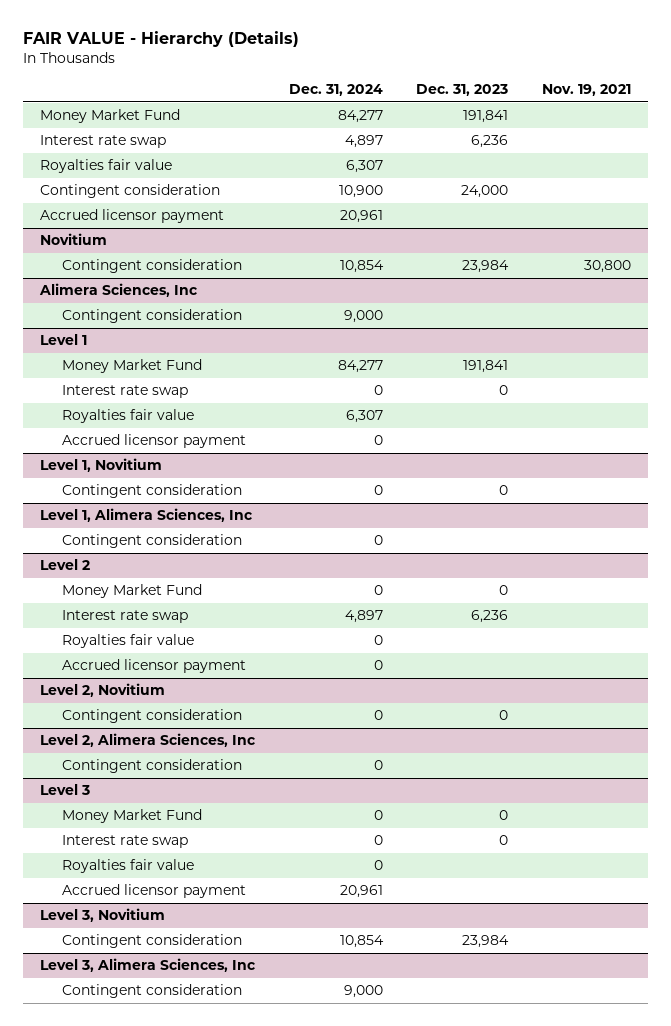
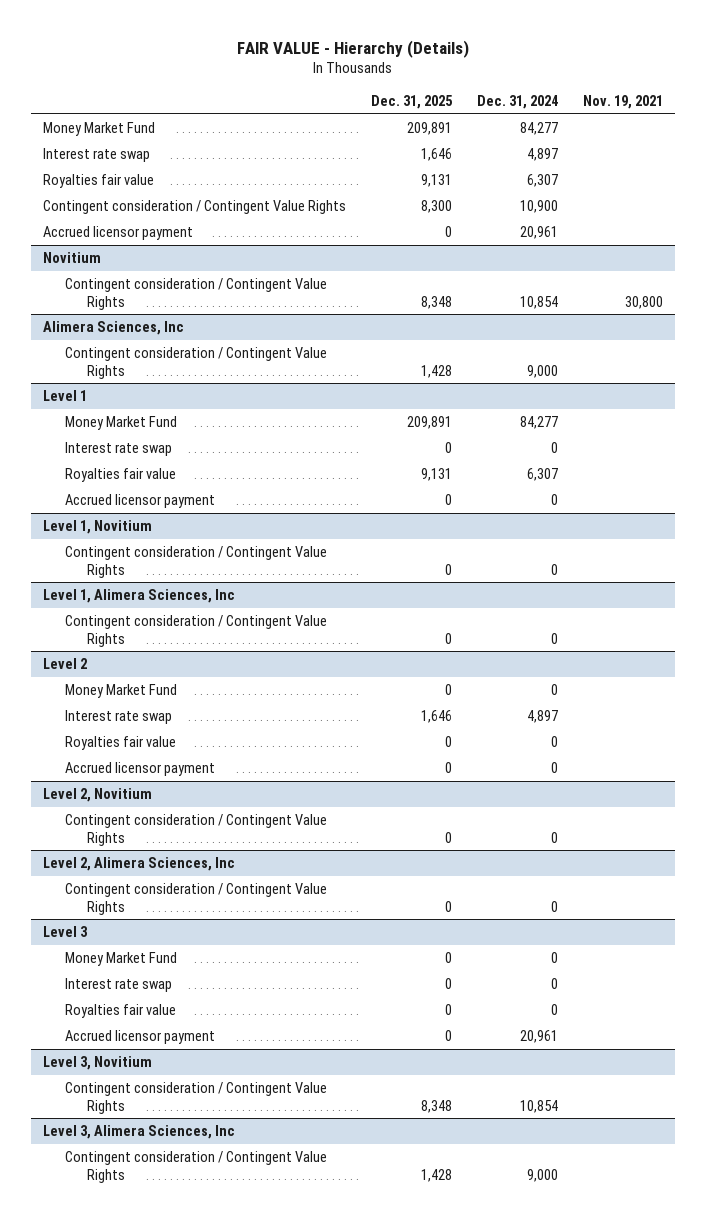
- | Dec. 31, 2024 | Dec. 31, 2023 | Nov. 19, 2021
+ | Dec. 31, 2025 | Dec. 31, 2024 | Nov. 19, 2021
- Contingent consideration | 10,900 | 24,000 |
+ Contingent consideration / Contingent Value Rights | 8,300 | 10,900 |
@ Novitium
- Contingent consideration | 10,854 | 23,984 | 30,800
+ Contingent consideration / Contingent Value Rights | 8,348 | 10,854 | 30,800
@ Alimera Sciences, Inc
- Contingent consideration | 9,000 | |
+ Contingent consideration / Contingent Value Rights | 1,428 | 9,000 |
@ Level 1, Novitium
- Contingent consideration | 0 | 0 |
+ Contingent consideration / Contingent Value Rights | 0 | 0 |
@ Level 1, Alimera Sciences, Inc
- Contingent consideration | 0 | |
+ Contingent consideration / Contingent Value Rights | 0 | 0 |
@ Level 2, Novitium
- Contingent consideration | 0 | 0 |
+ Contingent consideration / Contingent Value Rights | 0 | 0 |
@ Level 2, Alimera Sciences, Inc
- Contingent consideration | 0 | |
+ Contingent consideration / Contingent Value Rights | 0 | 0 |
@ Level 3, Novitium
- Contingent consideration | 10,854 | 23,984 |
+ Contingent consideration / Contingent Value Rights | 8,348 | 10,854 |
@ Level 3, Alimera Sciences, Inc
- Contingent consideration | 9,000 | |
+ Contingent consideration / Contingent Value Rights | 1,428 | 9,000 |

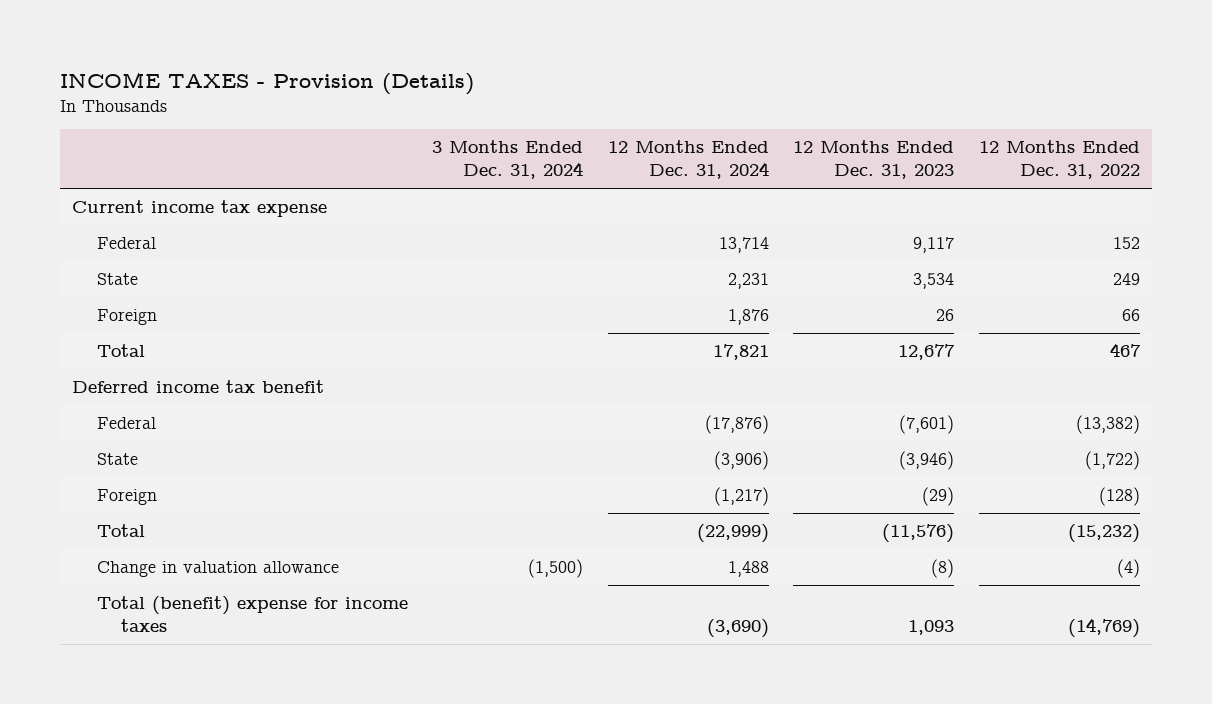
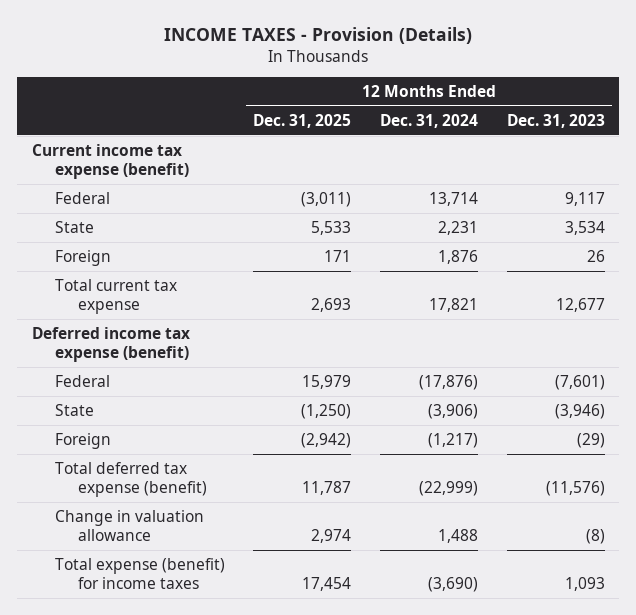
- | 3 Months Ended Dec. 31, 2024 | 12 Months Ended Dec. 31, 2024 | 12 Months Ended Dec. 31, 2023 | 12 Months Ended Dec. 31, 2022
+ | 12 Months Ended Dec. 31, 2025 | 12 Months Ended Dec. 31, 2024 | 12 Months Ended Dec. 31, 2023
- Current income tax expense
+ Current income tax expense (benefit)
- Total | | 17,821 | 12,677 | 467
- Deferred income tax benefit
+ Total current tax expense | 2,693 | 17,821 | 12,677
+ Deferred income tax expense (benefit)
- Total | | (22,999) | (11,576) | (15,232)
+ Total deferred tax expense (benefit) | 11,787 | (22,999) | (11,576)
- Total (benefit) expense for income taxes | | (3,690) | 1,093 | (14,769)
+ Total expense (benefit) for income taxes | 17,454 | (3,690) | 1,093

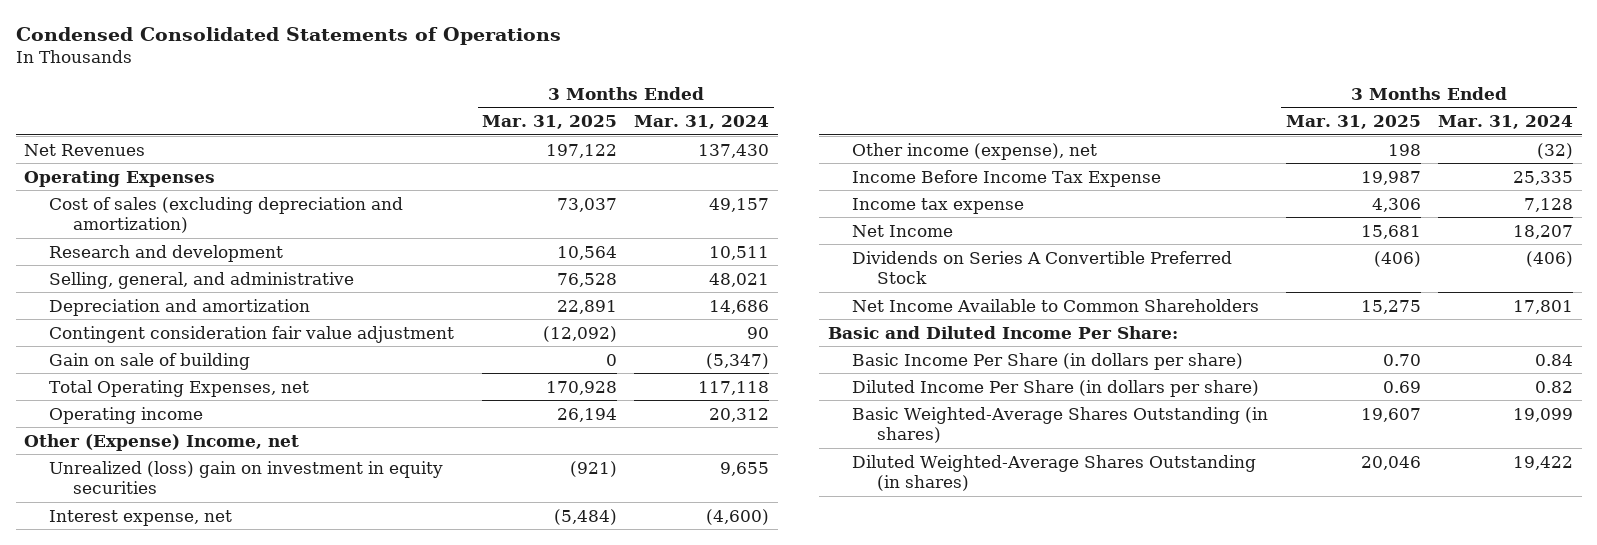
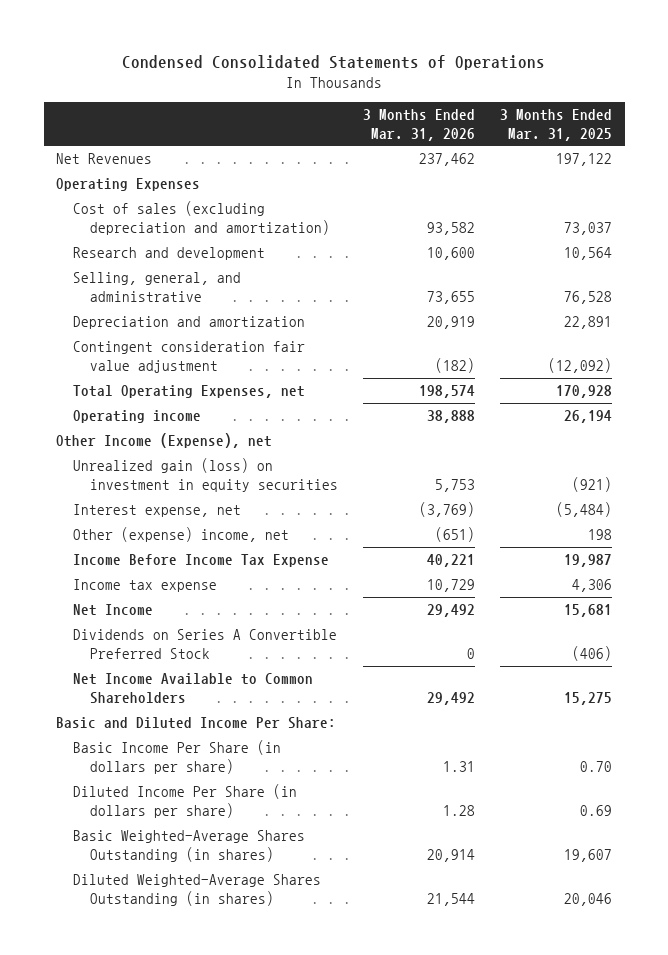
- | 3 Months Ended Mar. 31, 2025 | 3 Months Ended Mar. 31, 2024
+ | 3 Months Ended Mar. 31, 2026 | 3 Months Ended Mar. 31, 2025
- Gain on sale of building | 0 | (5,347)
- Other (Expense) Income, net
- Unrealized (loss) gain on investment in equity securities | (921) | 9,655
+ Other Income (Expense), net
+ Unrealized gain (loss) on investment in equity securities | 5,753 | (921)
- Other income (expense), net | 198 | (32)
+ Other (expense) income, net | (651) | 198

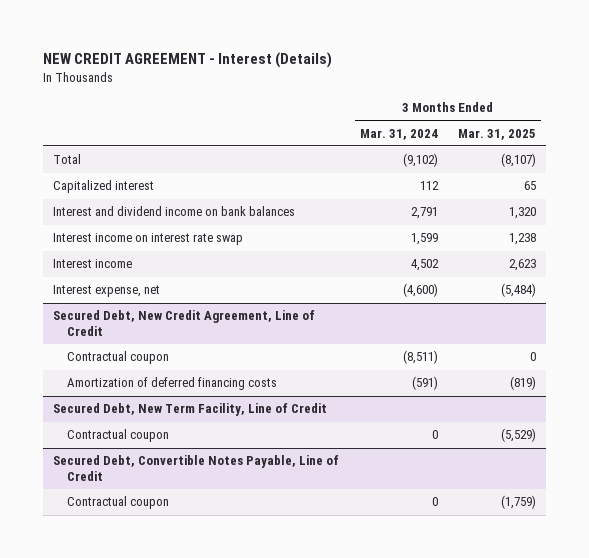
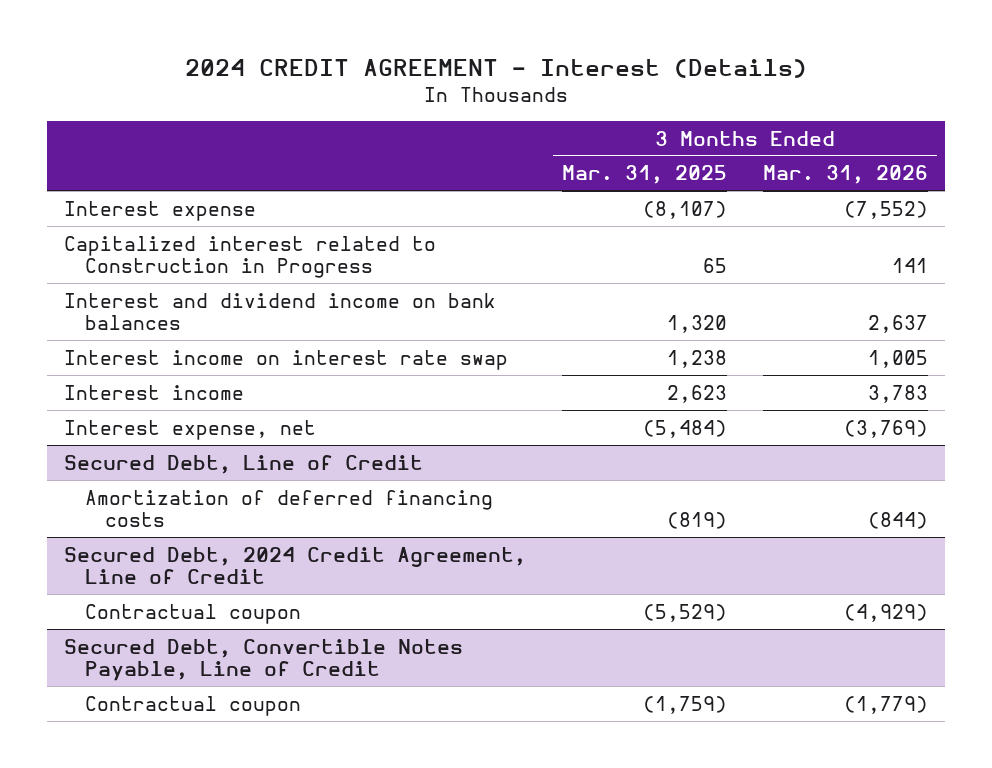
- NEW CREDIT AGREEMENT - Interest (Details)
+ 2024 CREDIT AGREEMENT - Interest (Details)
- | 3 Months Ended Mar. 31, 2024 | 3 Months Ended Mar. 31, 2025
+ | 3 Months Ended Mar. 31, 2025 | 3 Months Ended Mar. 31, 2026
- Total | (9,102) | (8,107)
- Capitalized interest | 112 | 65
+ Interest expense | (8,107) | (7,552)
+ Capitalized interest related to Construction in Progress | 65 | 141
- Secured Debt, New Credit Agreement, Line of Credit
- Contractual coupon | (8,511) | 0
+ Secured Debt, Line of Credit
- Secured Debt, New Term Facility, Line of Credit
+ Secured Debt, 2024 Credit Agreement, Line of Credit

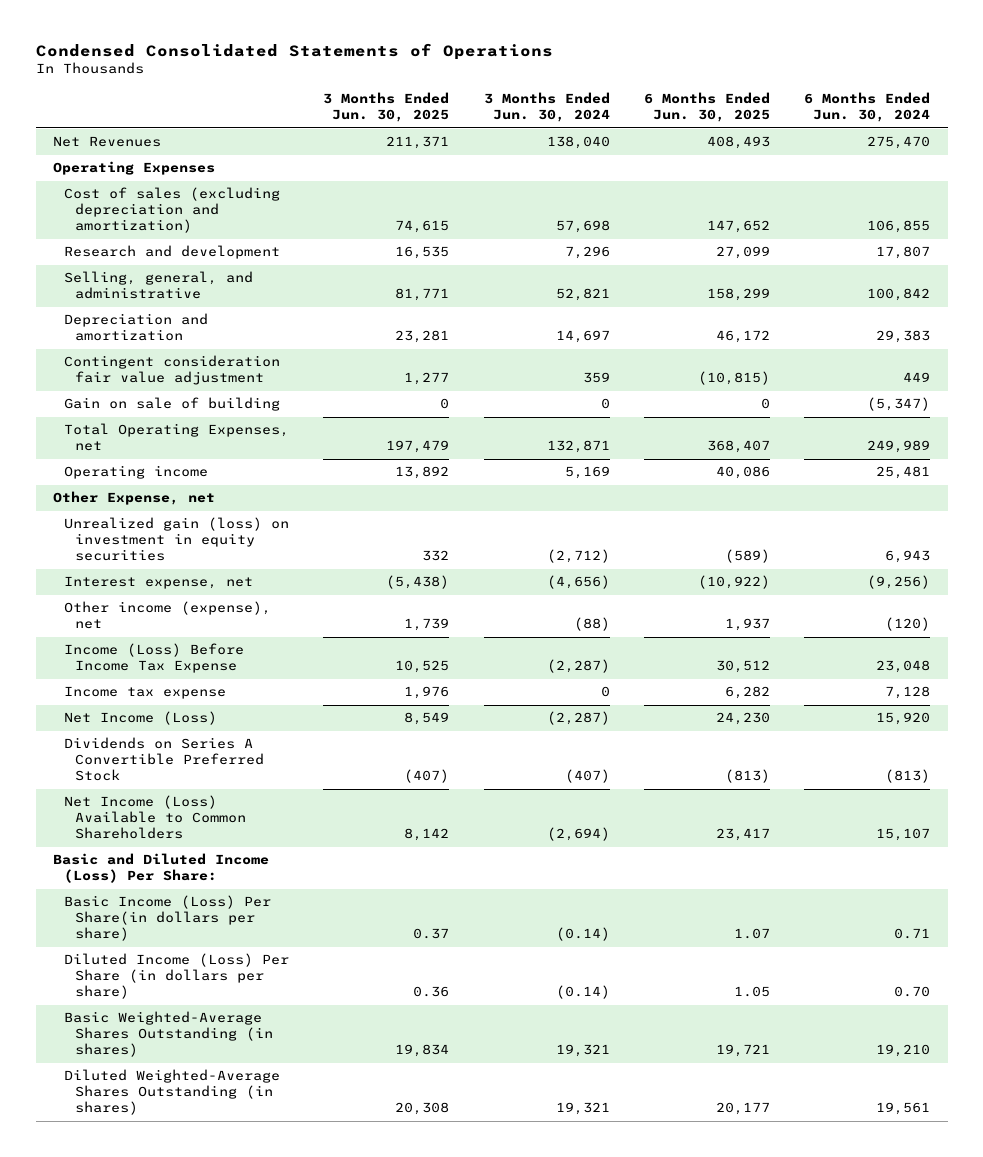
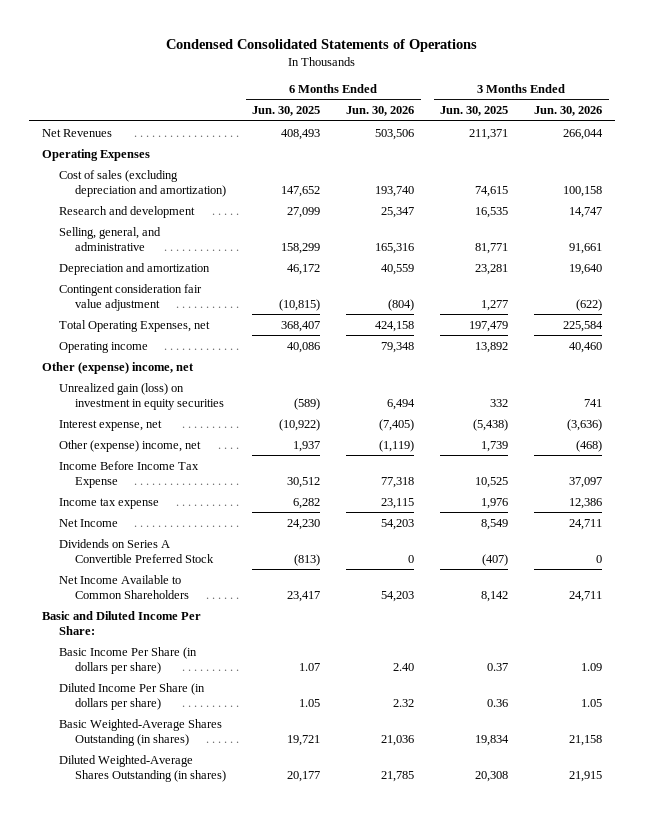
- | 3 Months Ended Jun. 30, 2025 | 3 Months Ended Jun. 30, 2024 | 6 Months Ended Jun. 30, 2025 | 6 Months Ended Jun. 30, 2024
+ | 6 Months Ended Jun. 30, 2025 | 6 Months Ended Jun. 30, 2026 | 3 Months Ended Jun. 30, 2025 | 3 Months Ended Jun. 30, 2026
- Gain on sale of building | 0 | 0 | 0 | (5,347)
- Other Expense, net
+ Other (expense) income, net
- Other income (expense), net | 1,739 | (88) | 1,937 | (120)
- Income (Loss) Before Income Tax Expense | 10,525 | (2,287) | 30,512 | 23,048
+ Other (expense) income, net | 1,937 | (1,119) | 1,739 | (468)
+ Income Before Income Tax Expense | 30,512 | 77,318 | 10,525 | 37,097
- Net Income (Loss) | 8,549 | (2,287) | 24,230 | 15,920
+ Net Income | 24,230 | 54,203 | 8,549 | 24,711
- Net Income (Loss) Available to Common Shareholders | 8,142 | (2,694) | 23,417 | 15,107
- Basic and Diluted Income (Loss) Per Share:
- Basic Income (Loss) Per Share(in dollars per share) | 0.37 | (0.14) | 1.07 | 0.71
- Diluted Income (Loss) Per Share (in dollars per share) | 0.36 | (0.14) | 1.05 | 0.70
+ Net Income Available to Common Shareholders | 23,417 | 54,203 | 8,142 | 24,711
+ Basic and Diluted Income Per Share:
+ Basic Income Per Share (in dollars per share) | 1.07 | 2.40 | 0.37 | 1.09
+ Diluted Income Per Share (in dollars per share) | 1.05 | 2.32 | 0.36 | 1.05

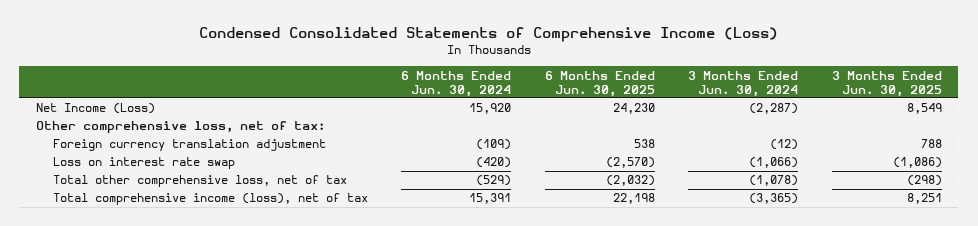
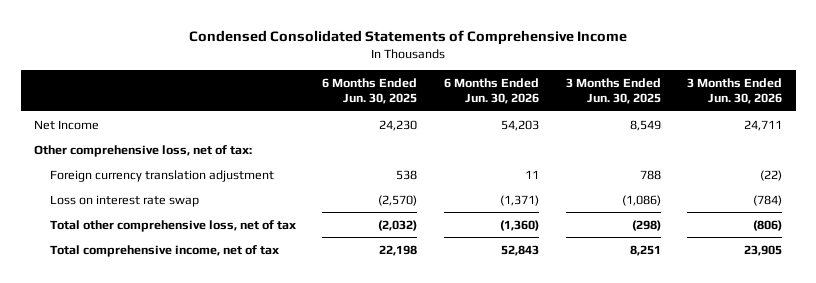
- Condensed Consolidated Statements of Comprehensive Income (Loss)
+ Condensed Consolidated Statements of Comprehensive Income
- | 6 Months Ended Jun. 30, 2024 | 6 Months Ended Jun. 30, 2025 | 3 Months Ended Jun. 30, 2024 | 3 Months Ended Jun. 30, 2025
+ | 6 Months Ended Jun. 30, 2025 | 6 Months Ended Jun. 30, 2026 | 3 Months Ended Jun. 30, 2025 | 3 Months Ended Jun. 30, 2026
- Net Income (Loss) | 15,920 | 24,230 | (2,287) | 8,549
+ Net Income | 24,230 | 54,203 | 8,549 | 24,711
- Total comprehensive income (loss), net of tax | 15,391 | 22,198 | (3,365) | 8,251
+ Total comprehensive income, net of tax | 22,198 | 52,843 | 8,251 | 23,905

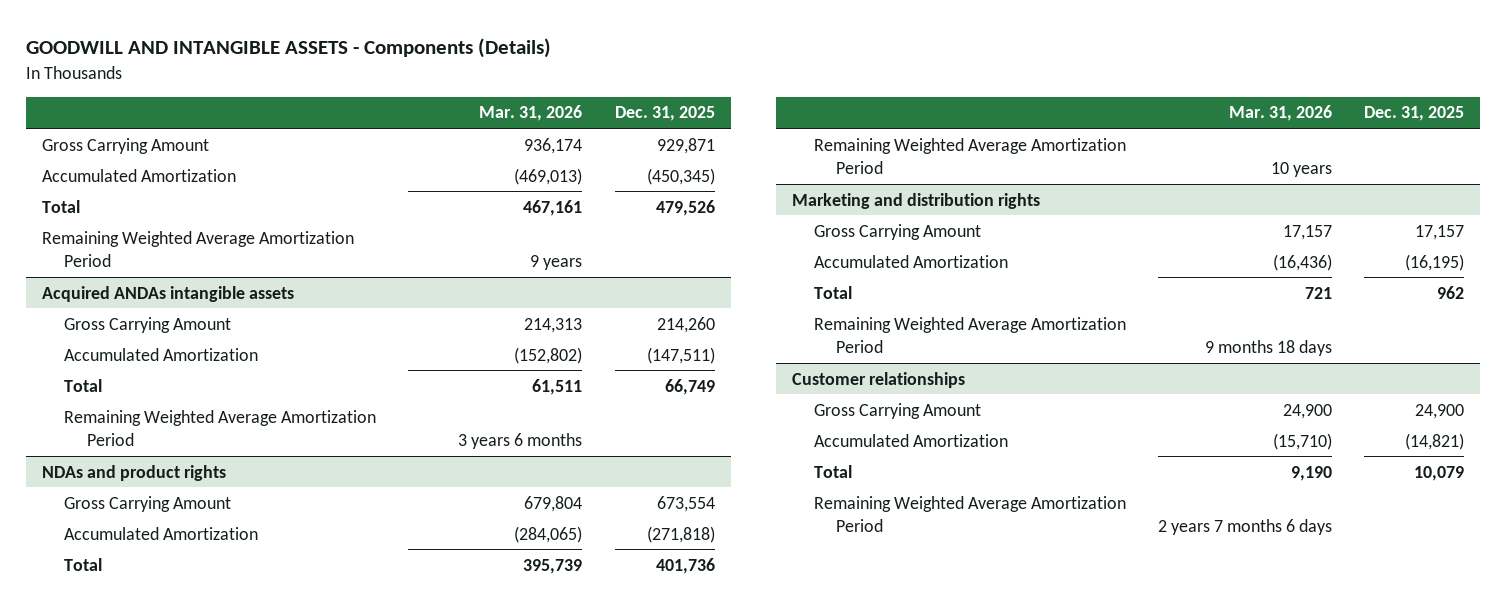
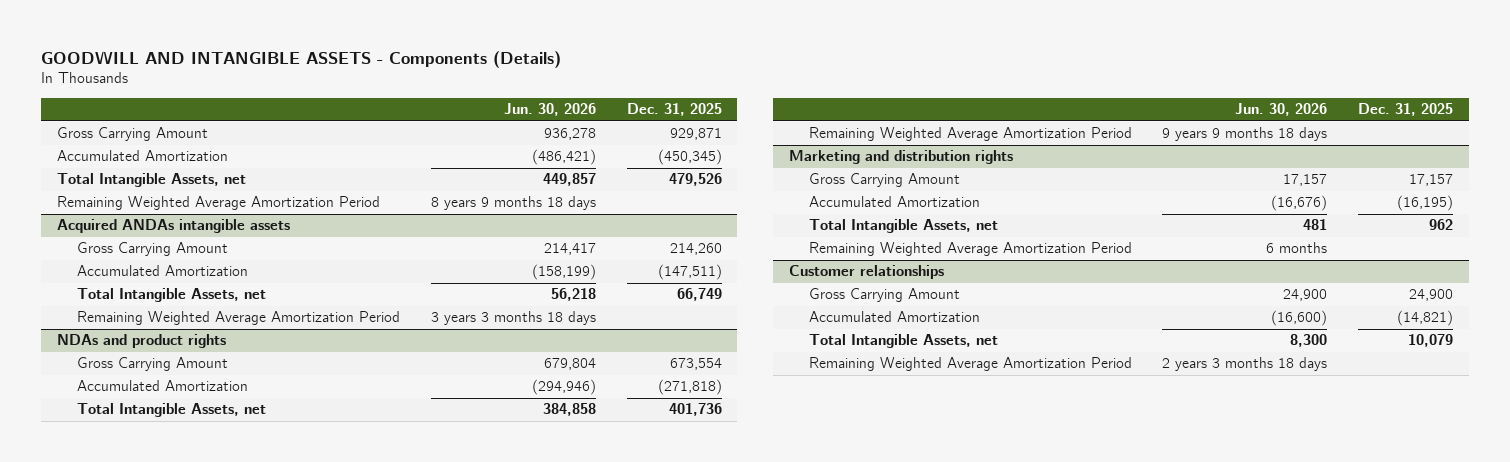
- | Mar. 31, 2026 | Dec. 31, 2025
+ | Jun. 30, 2026 | Dec. 31, 2025
- Total | 467,161 | 479,526
+ Total Intangible Assets, net | 449,857 | 479,526
@ Acquired ANDAs intangible assets
- Total | 61,511 | 66,749
+ Total Intangible Assets, net | 56,218 | 66,749
@ NDAs and product rights
- Total | 395,739 | 401,736
+ Total Intangible Assets, net | 384,858 | 401,736
@ Marketing and distribution rights
- Total | 721 | 962
+ Total Intangible Assets, net | 481 | 962
@ Customer relationships
- Total | 9,190 | 10,079
+ Total Intangible Assets, net | 8,300 | 10,079

